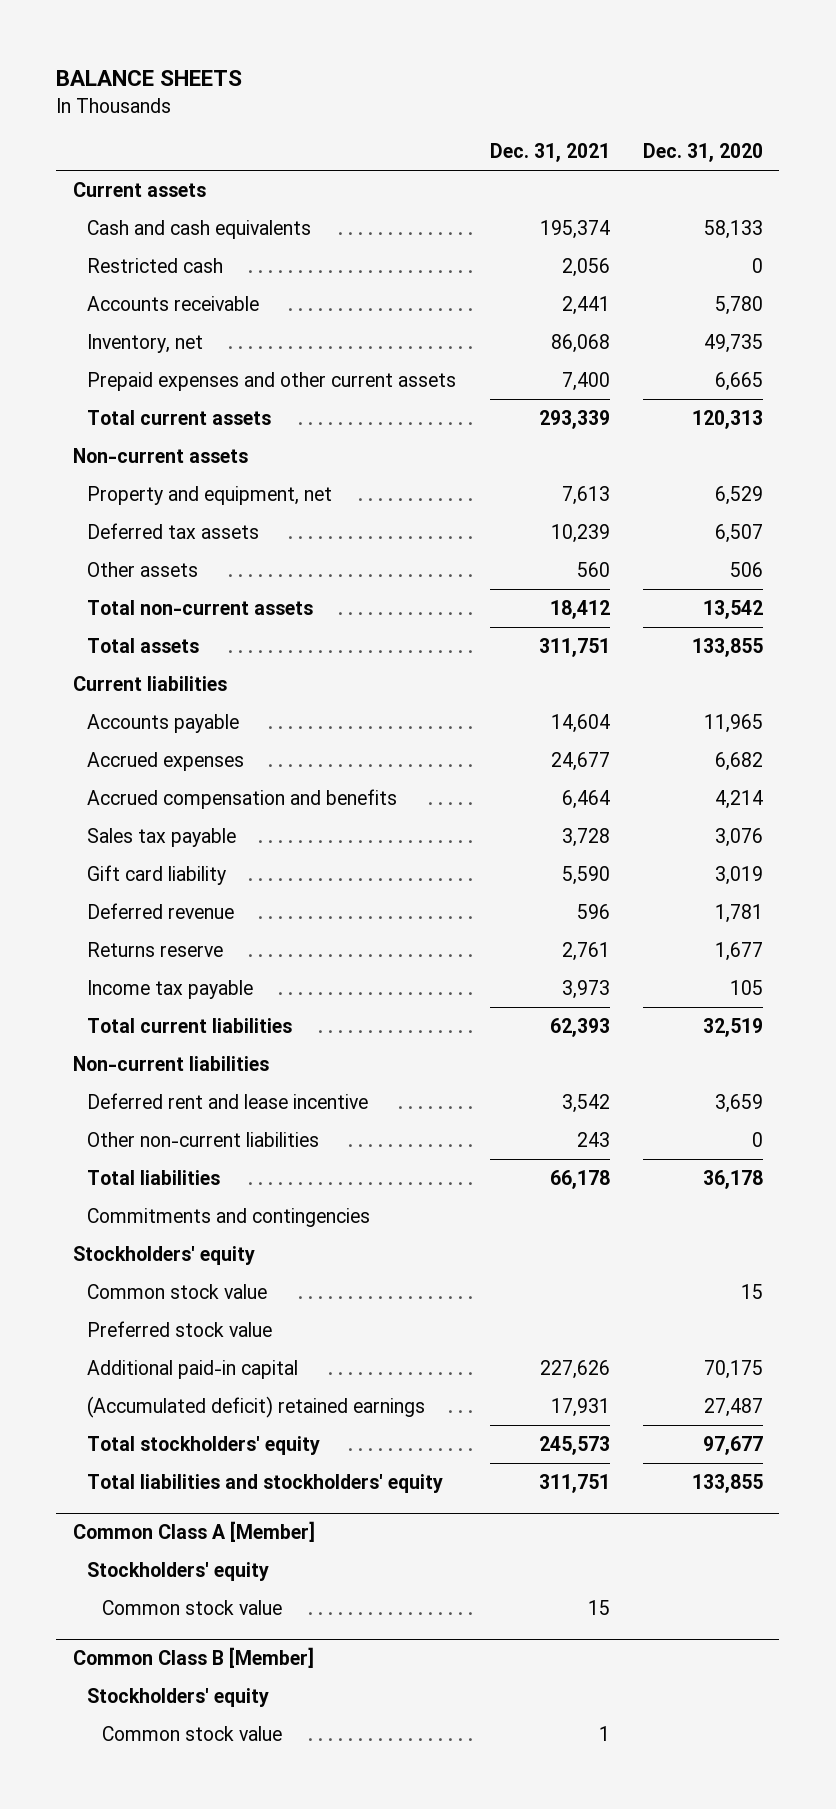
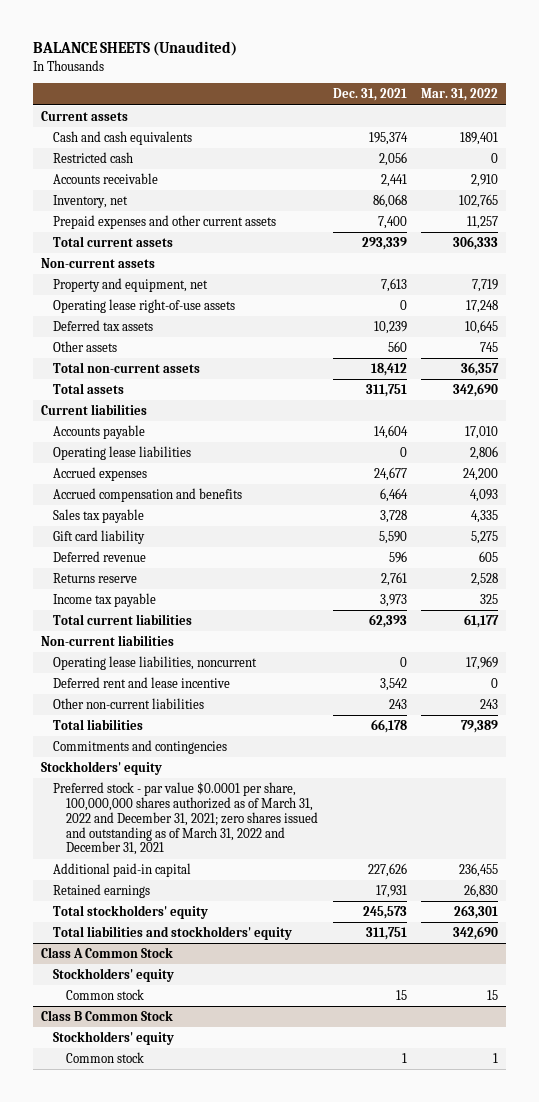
- BALANCE SHEETS
+ BALANCE SHEETS (Unaudited)
- | Dec. 31, 2021 | Dec. 31, 2020
+ | Dec. 31, 2021 | Mar. 31, 2022
+ Operating lease right-of-use assets | 0 | 17,248
+ Operating lease liabilities | 0 | 2,806
+ Operating lease liabilities, noncurrent | 0 | 17,969
- Common stock value | | 15
- Preferred stock value
+ Preferred stock - par value $0.0001 per share, 100,000,000 shares authorized as of March 31, 2022 and December 31, 2021; zero shares issued and outstanding as of March 31, 2022 and December 31, 2021
- (Accumulated deficit) retained earnings | 17,931 | 27,487
+ Retained earnings | 17,931 | 26,830
- Common Class A [Member]
+ Class A Common Stock
- Common stock value | 15 |
- Common Class B [Member]
+ Common stock | 15 | 15
+ Class B Common Stock
- Common stock value | 1 |
+ Common stock | 1 | 1

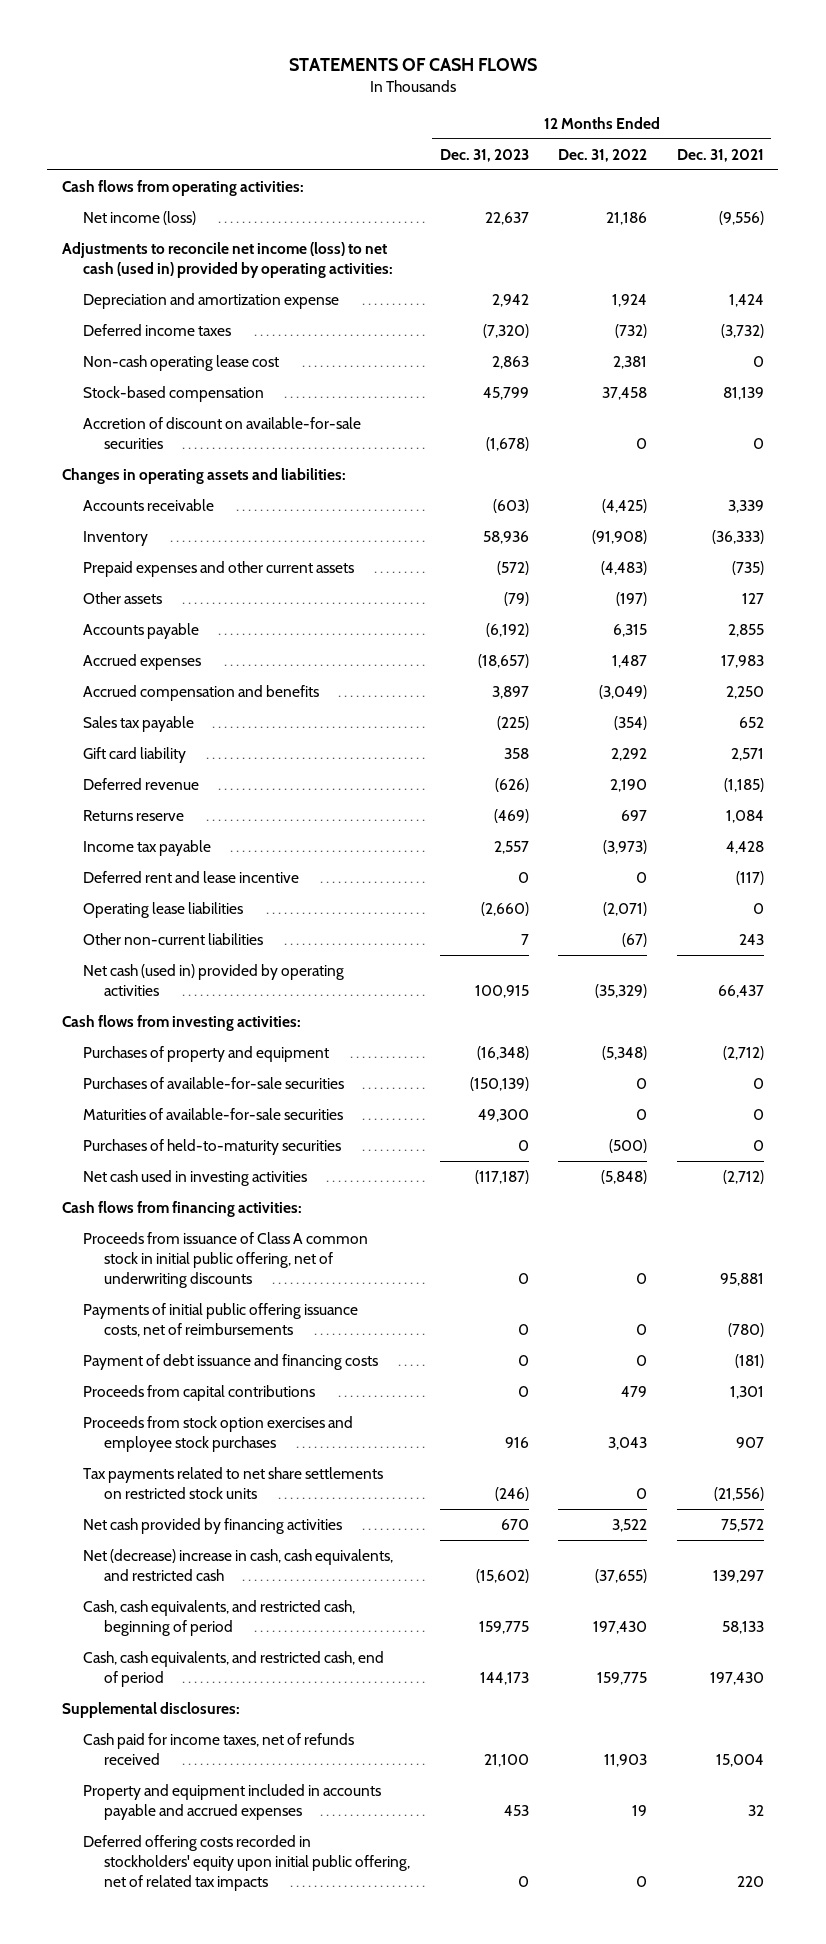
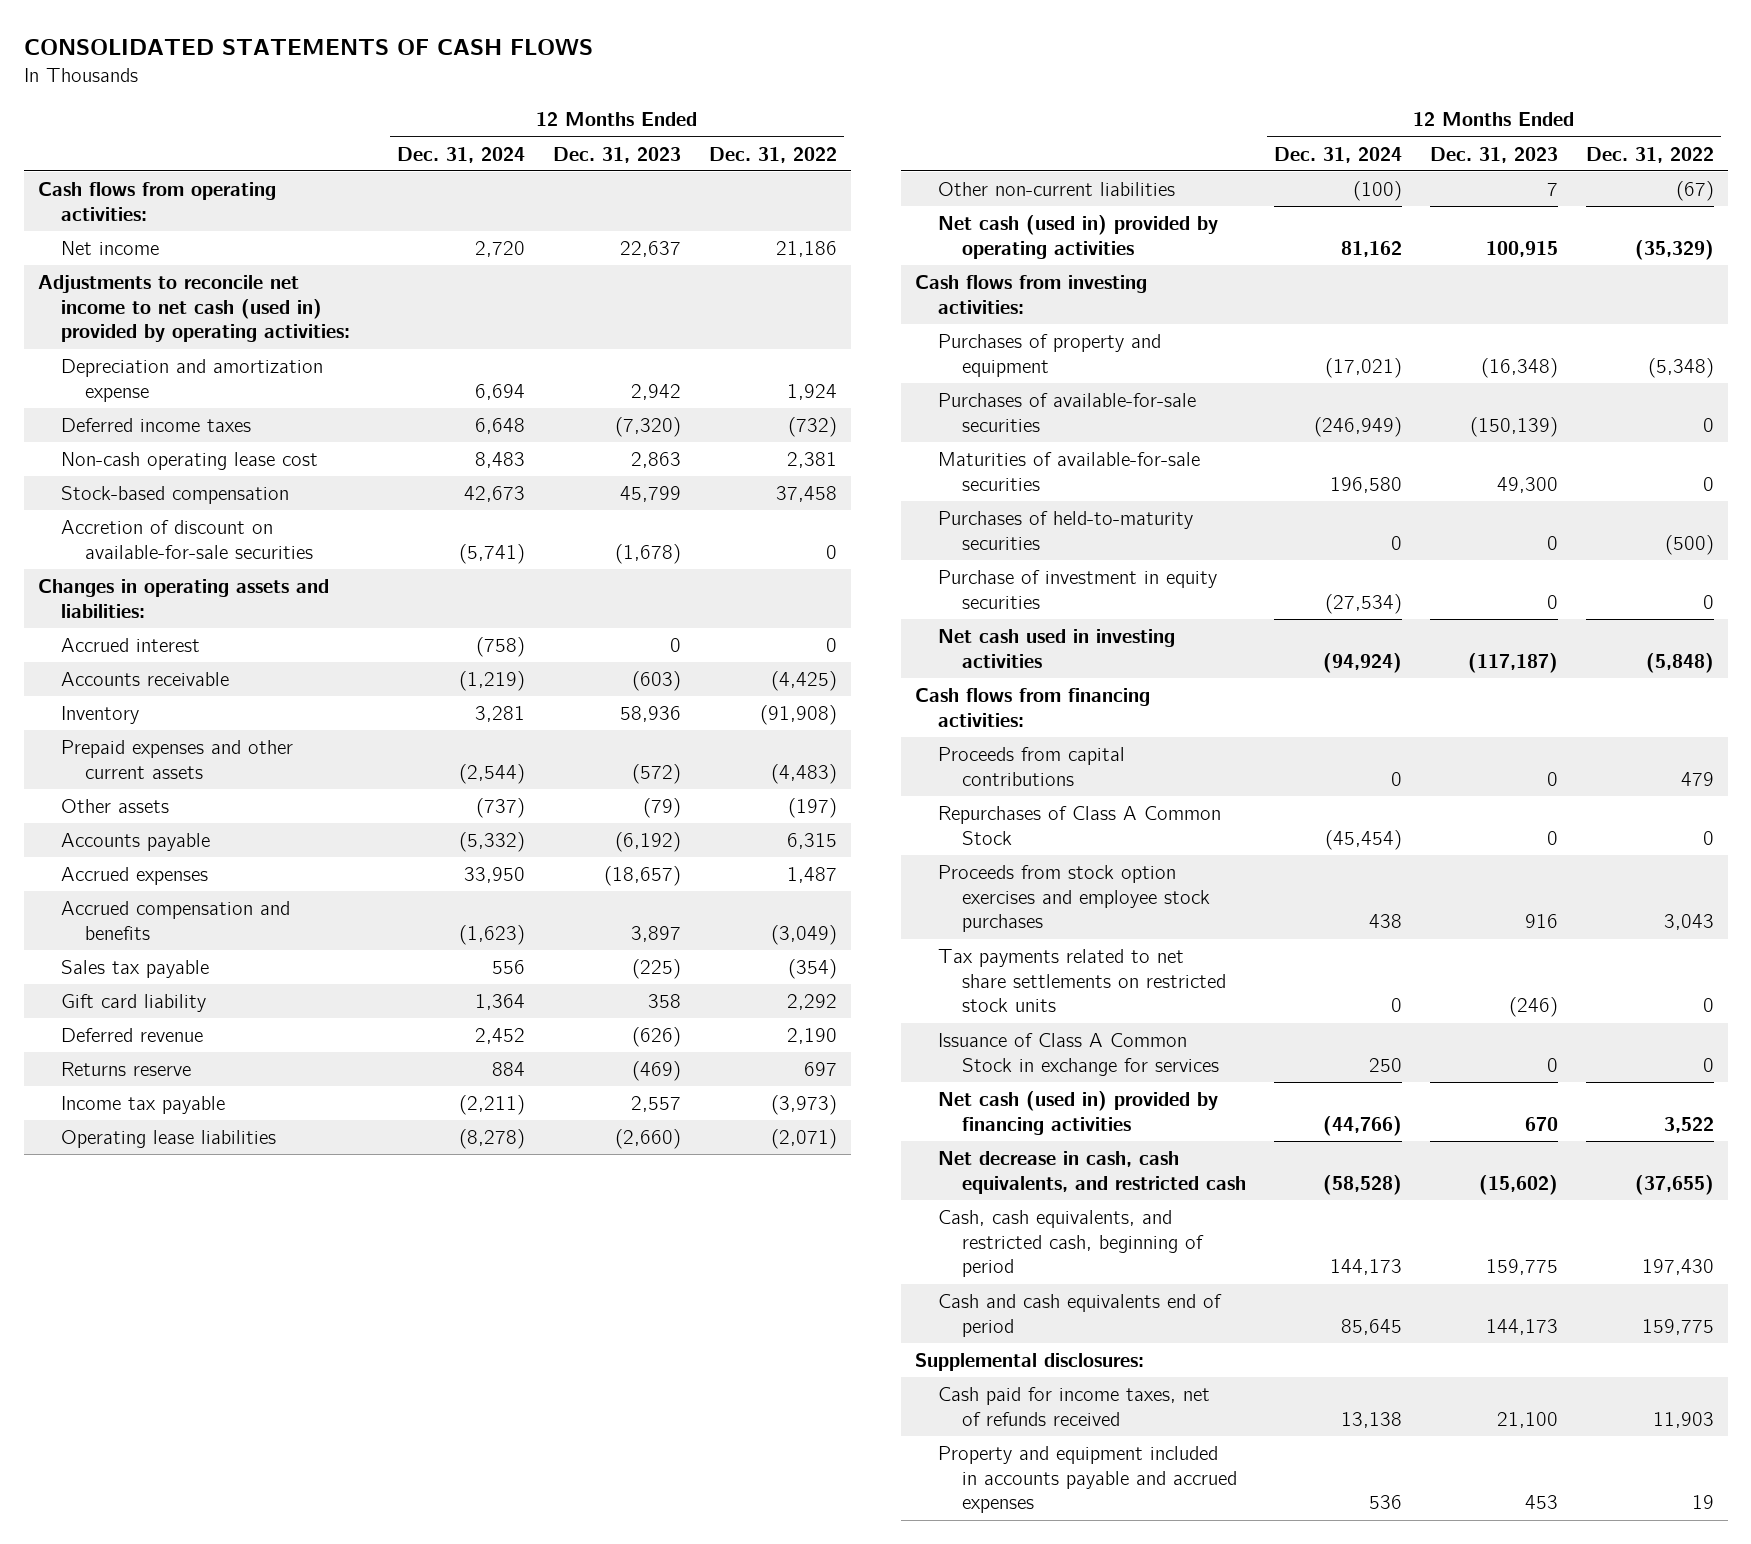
- STATEMENTS OF CASH FLOWS
+ CONSOLIDATED STATEMENTS OF CASH FLOWS
- | 12 Months Ended Dec. 31, 2023 | 12 Months Ended Dec. 31, 2022 | 12 Months Ended Dec. 31, 2021
+ | 12 Months Ended Dec. 31, 2024 | 12 Months Ended Dec. 31, 2023 | 12 Months Ended Dec. 31, 2022
- Net income (loss) | 22,637 | 21,186 | (9,556)
- Adjustments to reconcile net income (loss) to net cash (used in) provided by operating activities:
+ Net income | 2,720 | 22,637 | 21,186
+ Adjustments to reconcile net income to net cash (used in) provided by operating activities:
+ Accrued interest | (758) | 0 | 0
- Deferred rent and lease incentive | 0 | 0 | (117)
+ Purchase of investment in equity securities | (27,534) | 0 | 0
- Proceeds from issuance of Class A common stock in initial public offering, net of underwriting discounts | 0 | 0 | 95,881
- Payments of initial public offering issuance costs, net of reimbursements | 0 | 0 | (780)
- Payment of debt issuance and financing costs | 0 | 0 | (181)
+ Repurchases of Class A Common Stock | (45,454) | 0 | 0
- Net cash provided by financing activities | 670 | 3,522 | 75,572
- Net (decrease) increase in cash, cash equivalents, and restricted cash | (15,602) | (37,655) | 139,297
+ Issuance of Class A Common Stock in exchange for services | 250 | 0 | 0
+ Net cash (used in) provided by financing activities | (44,766) | 670 | 3,522
+ Net decrease in cash, cash equivalents, and restricted cash | (58,528) | (15,602) | (37,655)
- Cash, cash equivalents, and restricted cash, end of period | 144,173 | 159,775 | 197,430
+ Cash and cash equivalents end of period | 85,645 | 144,173 | 159,775
- Deferred offering costs recorded in stockholders' equity upon initial public offering, net of related tax impacts | 0 | 0 | 220

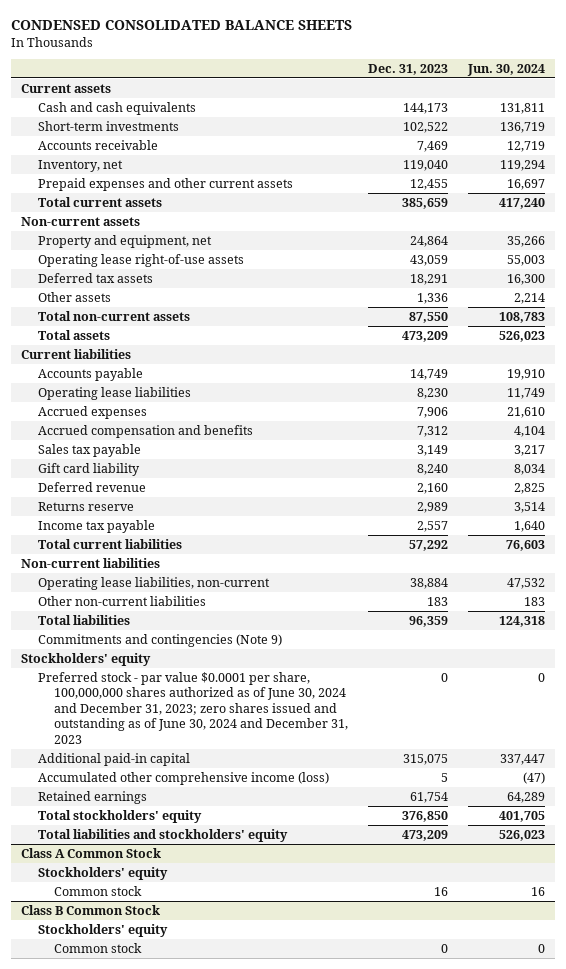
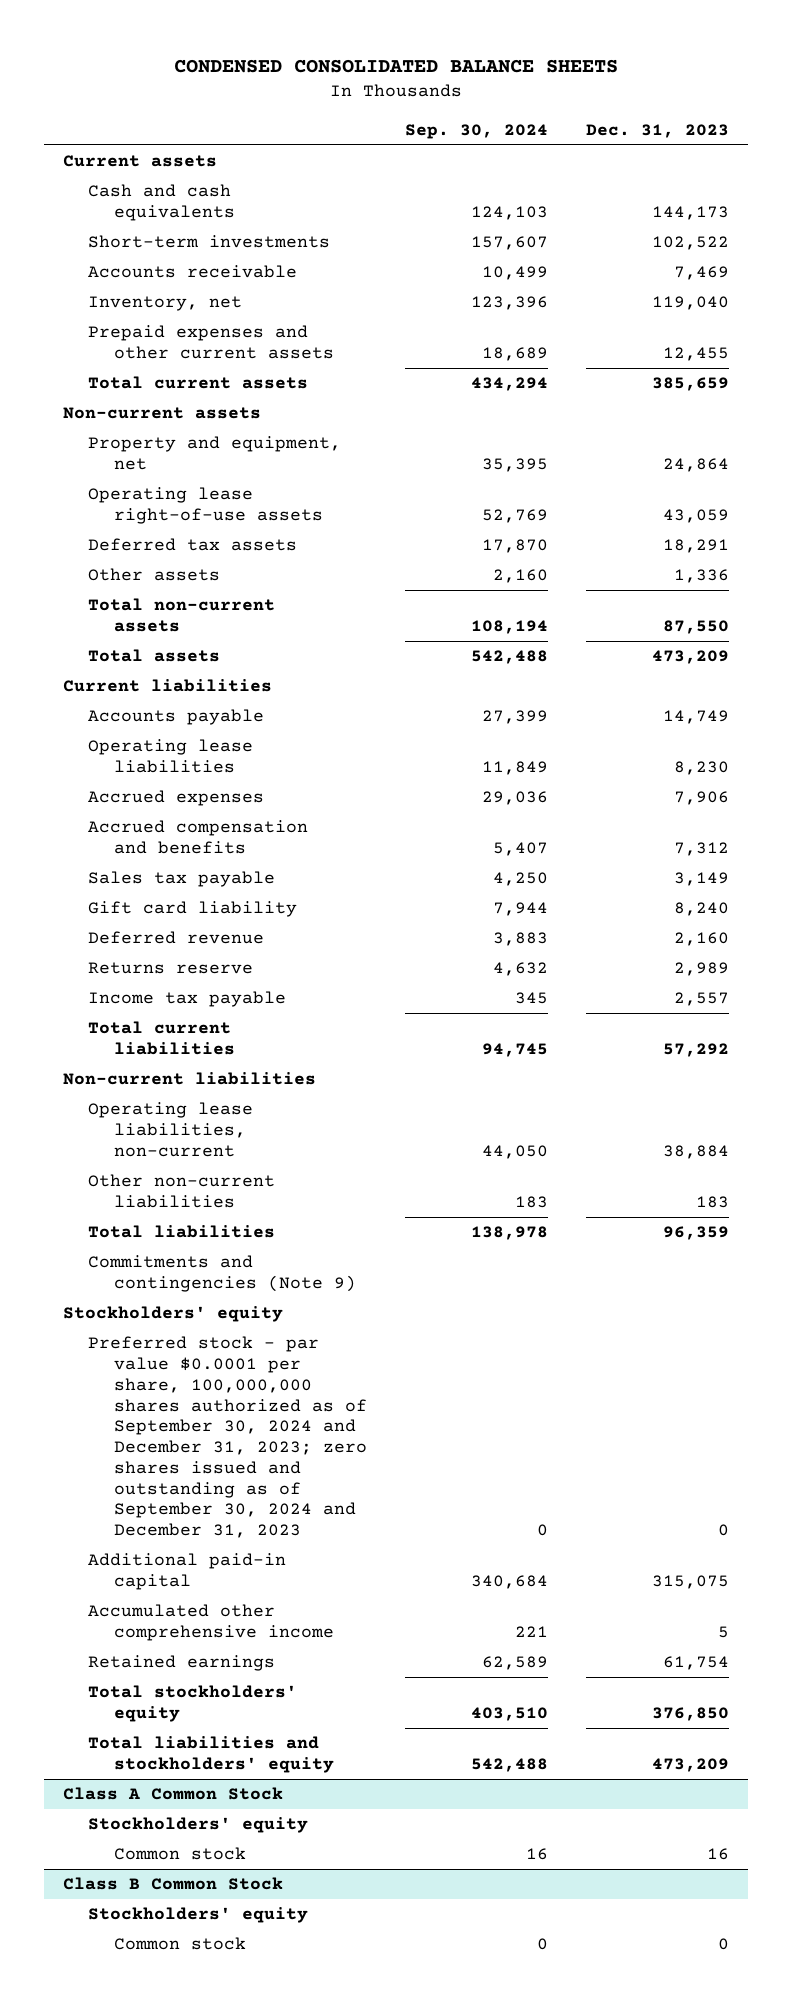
- | Dec. 31, 2023 | Jun. 30, 2024
+ | Sep. 30, 2024 | Dec. 31, 2023
- Preferred stock - par value $0.0001 per share, 100,000,000 shares authorized as of June 30, 2024 and December 31, 2023; zero shares issued and outstanding as of June 30, 2024 and December 31, 2023 | 0 | 0
+ Preferred stock - par value $0.0001 per share, 100,000,000 shares authorized as of September 30, 2024 and December 31, 2023; zero shares issued and outstanding as of September 30, 2024 and December 31, 2023 | 0 | 0
- Accumulated other comprehensive income (loss) | 5 | (47)
+ Accumulated other comprehensive income | 221 | 5

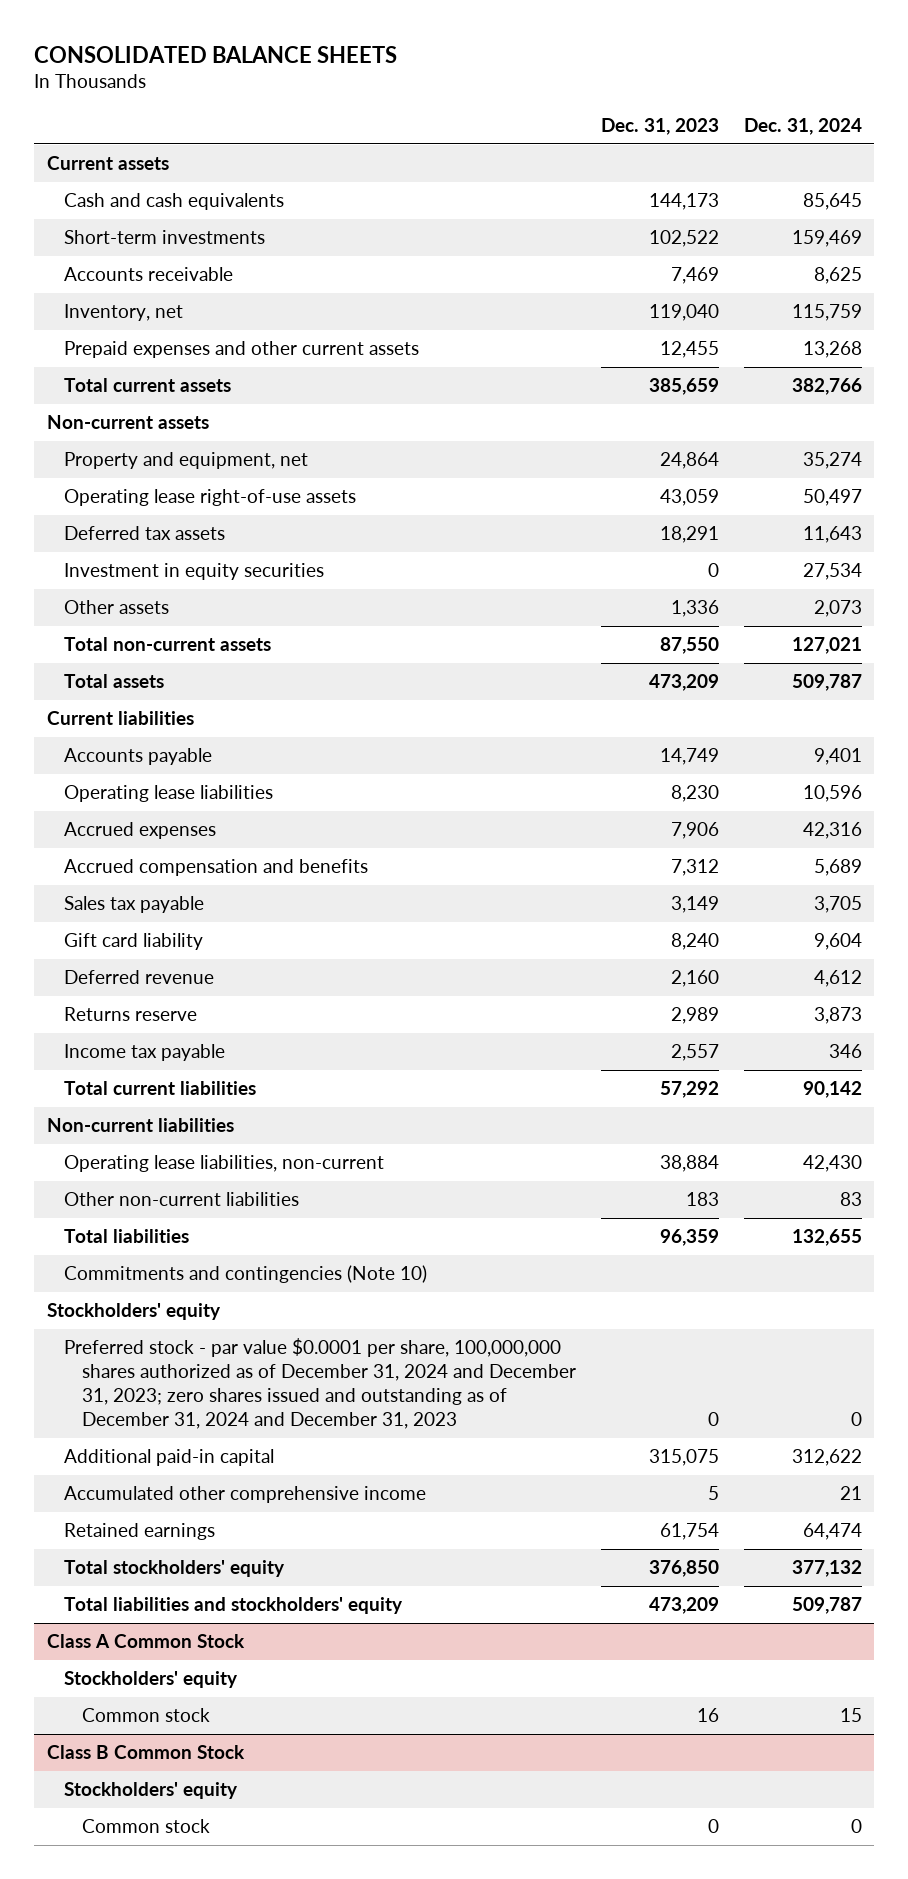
- CONDENSED CONSOLIDATED BALANCE SHEETS
+ CONSOLIDATED BALANCE SHEETS
- | Sep. 30, 2024 | Dec. 31, 2023
+ | Dec. 31, 2023 | Dec. 31, 2024
+ Investment in equity securities | 0 | 27,534
- Commitments and contingencies (Note 9)
+ Commitments and contingencies (Note 10)
- Preferred stock - par value $0.0001 per share, 100,000,000 shares authorized as of September 30, 2024 and December 31, 2023; zero shares issued and outstanding as of September 30, 2024 and December 31, 2023 | 0 | 0
+ Preferred stock - par value $0.0001 per share, 100,000,000 shares authorized as of December 31, 2024 and December 31, 2023; zero shares issued and outstanding as of December 31, 2024 and December 31, 2023 | 0 | 0

